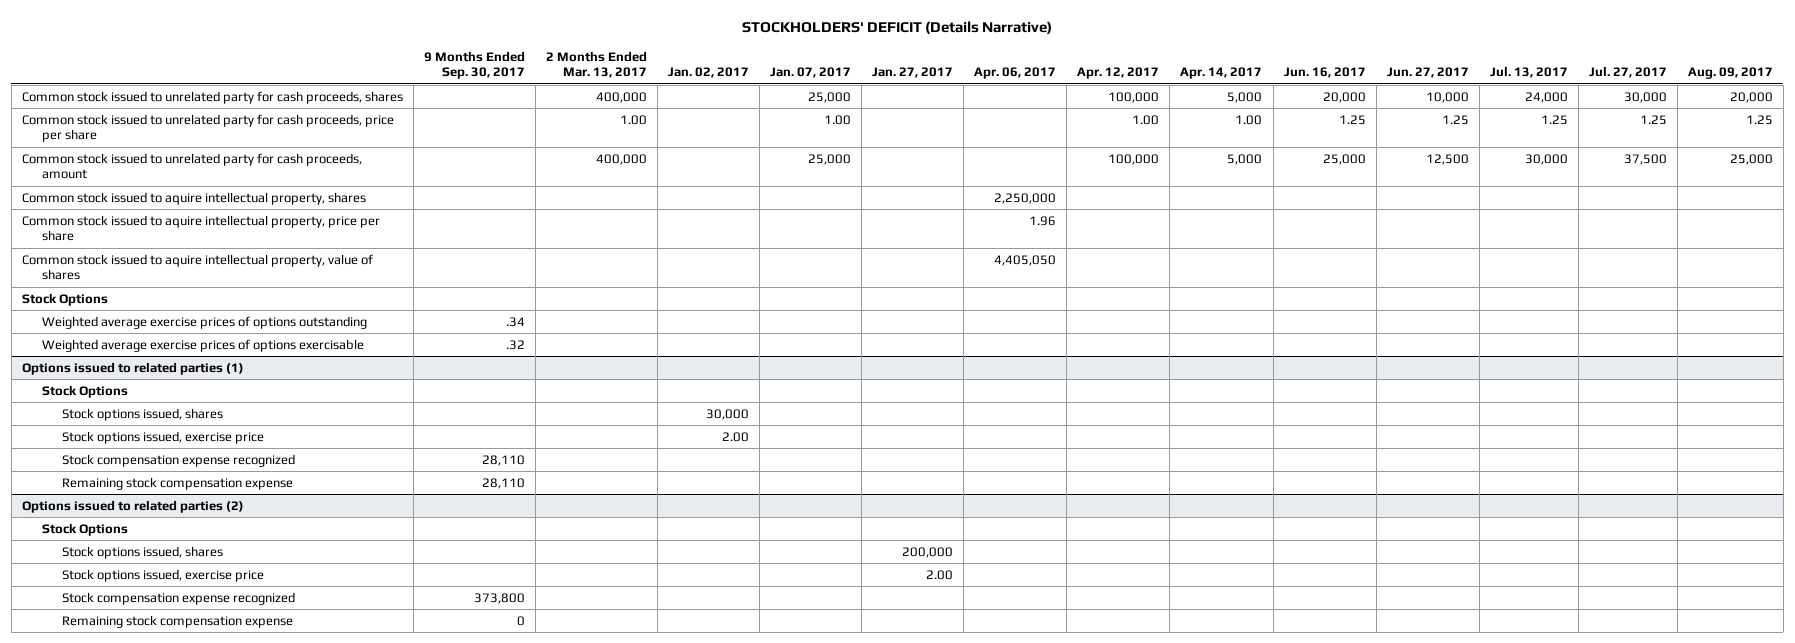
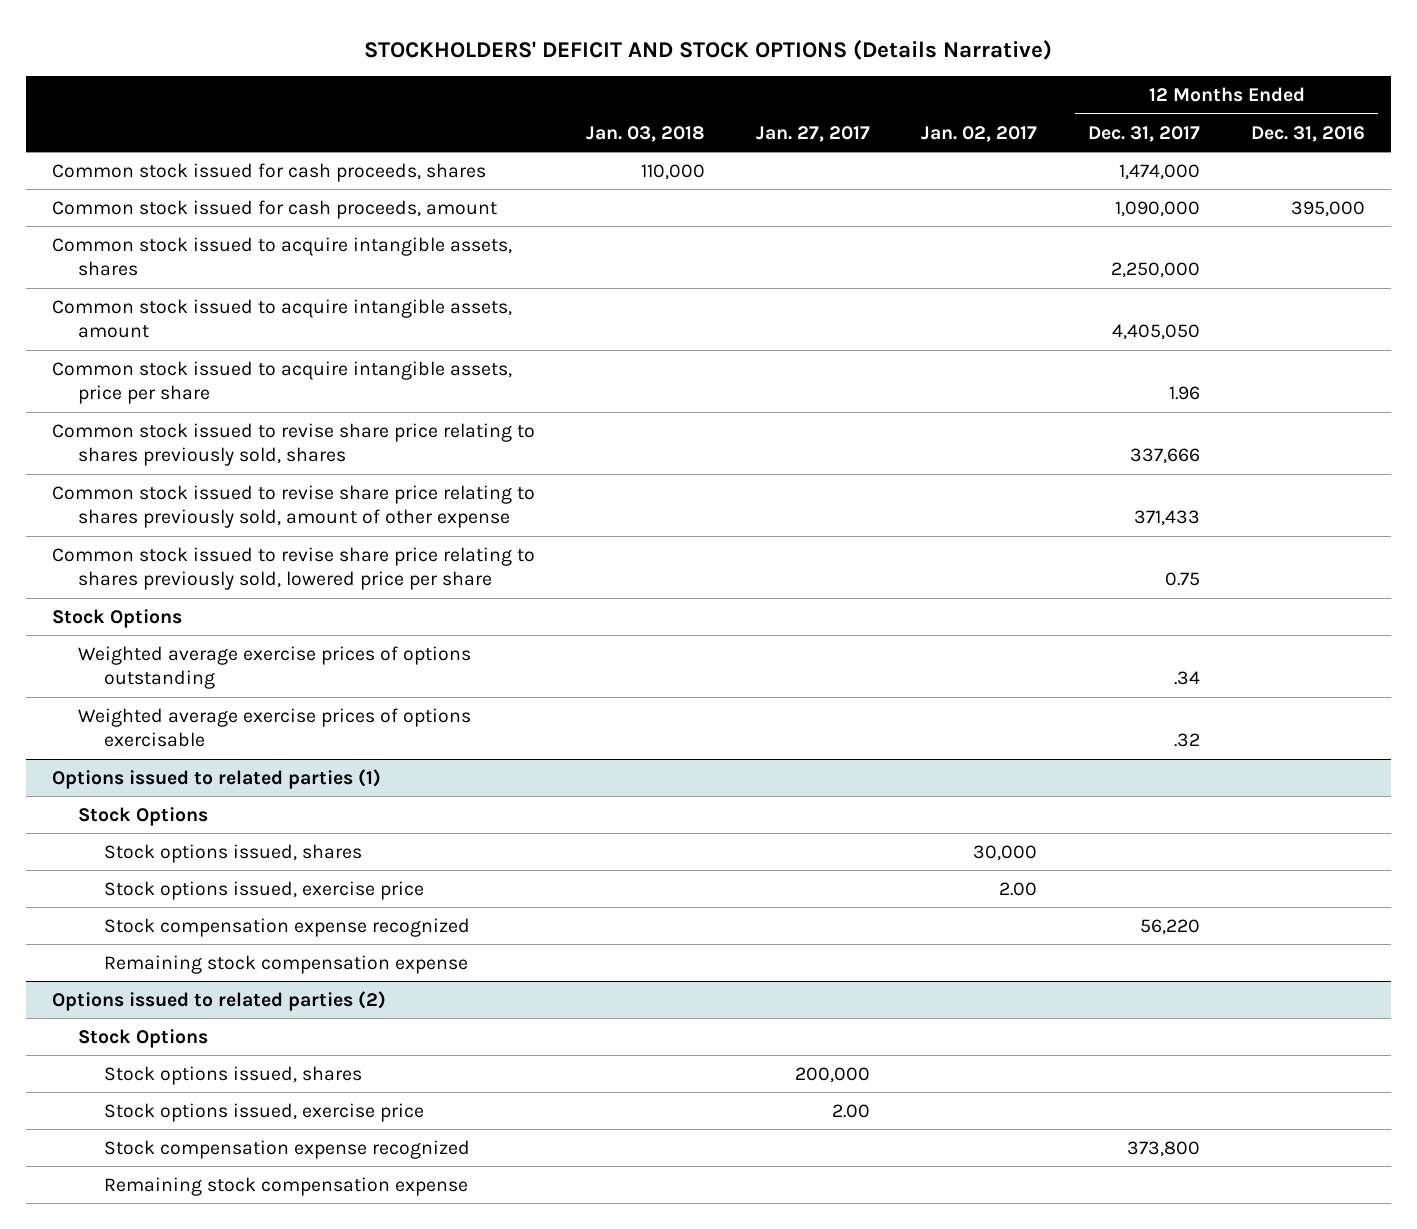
- STOCKHOLDERS' DEFICIT (Details Narrative)
+ STOCKHOLDERS' DEFICIT AND STOCK OPTIONS (Details Narrative)
- | 9 Months Ended Sep. 30, 2017 | 2 Months Ended Mar. 13, 2017 | Jan. 02, 2017 | Jan. 07, 2017 | Jan. 27, 2017 | Apr. 06, 2017 | Apr. 12, 2017 | Apr. 14, 2017 | Jun. 16, 2017 | Jun. 27, 2017 | Jul. 13, 2017 | Jul. 27, 2017 | Aug. 09, 2017
+ | Jan. 03, 2018 | Jan. 27, 2017 | Jan. 02, 2017 | 12 Months Ended Dec. 31, 2017 | 12 Months Ended Dec. 31, 2016
- Common stock issued to unrelated party for cash proceeds, shares | | 400,000 | | 25,000 | | | 100,000 | 5,000 | 20,000 | 10,000 | 24,000 | 30,000 | 20,000
- Common stock issued to unrelated party for cash proceeds, price per share | | 1.00 | | 1.00 | | | 1.00 | 1.00 | 1.25 | 1.25 | 1.25 | 1.25 | 1.25
- Common stock issued to unrelated party for cash proceeds, amount | | 400,000 | | 25,000 | | | 100,000 | 5,000 | 25,000 | 12,500 | 30,000 | 37,500 | 25,000
- Common stock issued to aquire intellectual property, shares | | | | | | 2,250,000 | | | | | | |
- Common stock issued to aquire intellectual property, price per share | | | | | | 1.96 | | | | | | |
- Common stock issued to aquire intellectual property, value of shares | | | | | | 4,405,050 | | | | | | |
+ Common stock issued for cash proceeds, shares | 110,000 | | | 1,474,000 |
+ Common stock issued for cash proceeds, amount | | | | 1,090,000 | 395,000
+ Common stock issued to acquire intangible assets, shares | | | | 2,250,000 |
+ Common stock issued to acquire intangible assets, amount | | | | 4,405,050 |
+ Common stock issued to acquire intangible assets, price per share | | | | 1.96 |
+ Common stock issued to revise share price relating to shares previously sold, shares | | | | 337,666 |
+ Common stock issued to revise share price relating to shares previously sold, amount of other expense | | | | 371,433 |
+ Common stock issued to revise share price relating to shares previously sold, lowered price per share | | | | 0.75 |

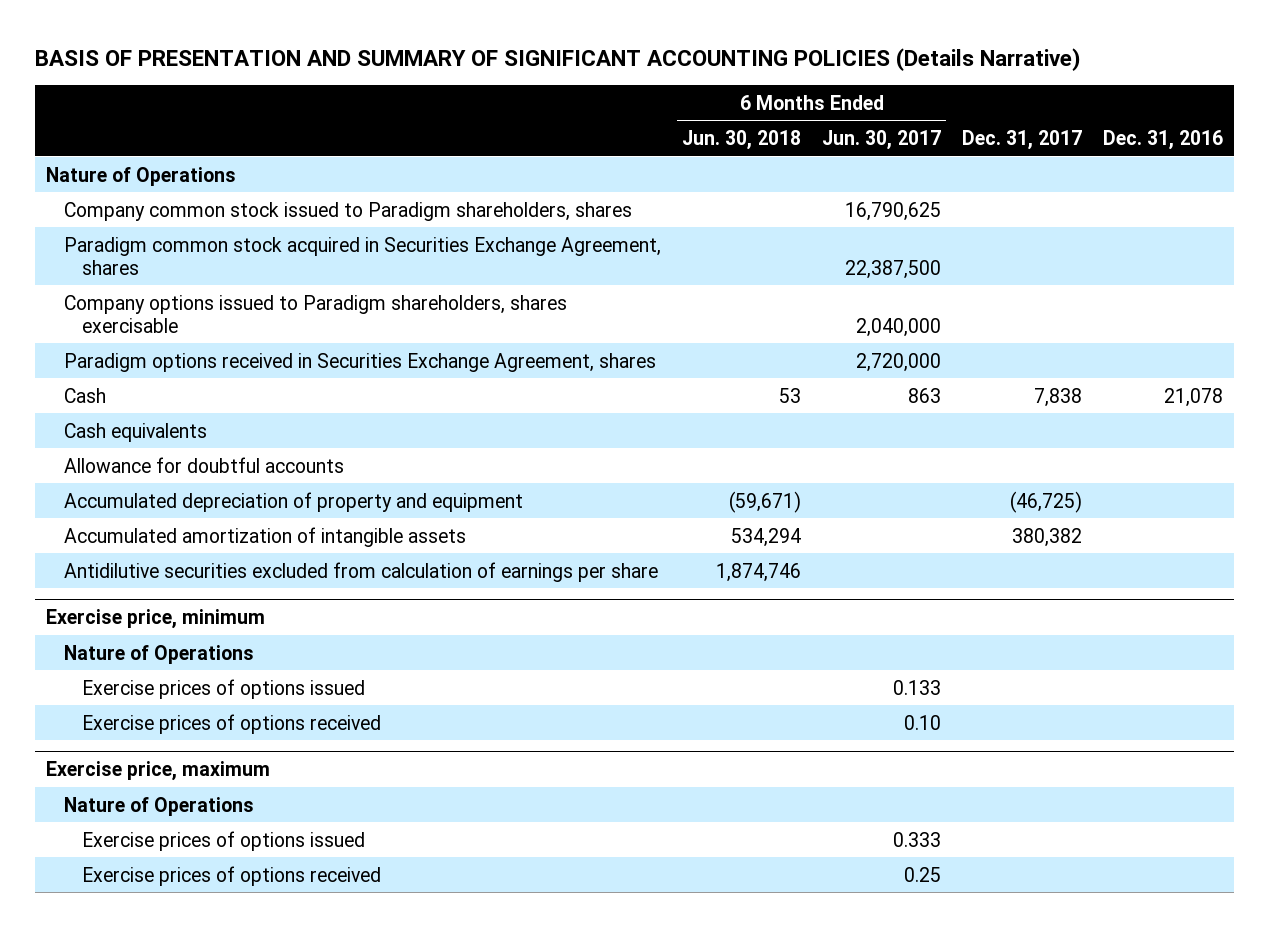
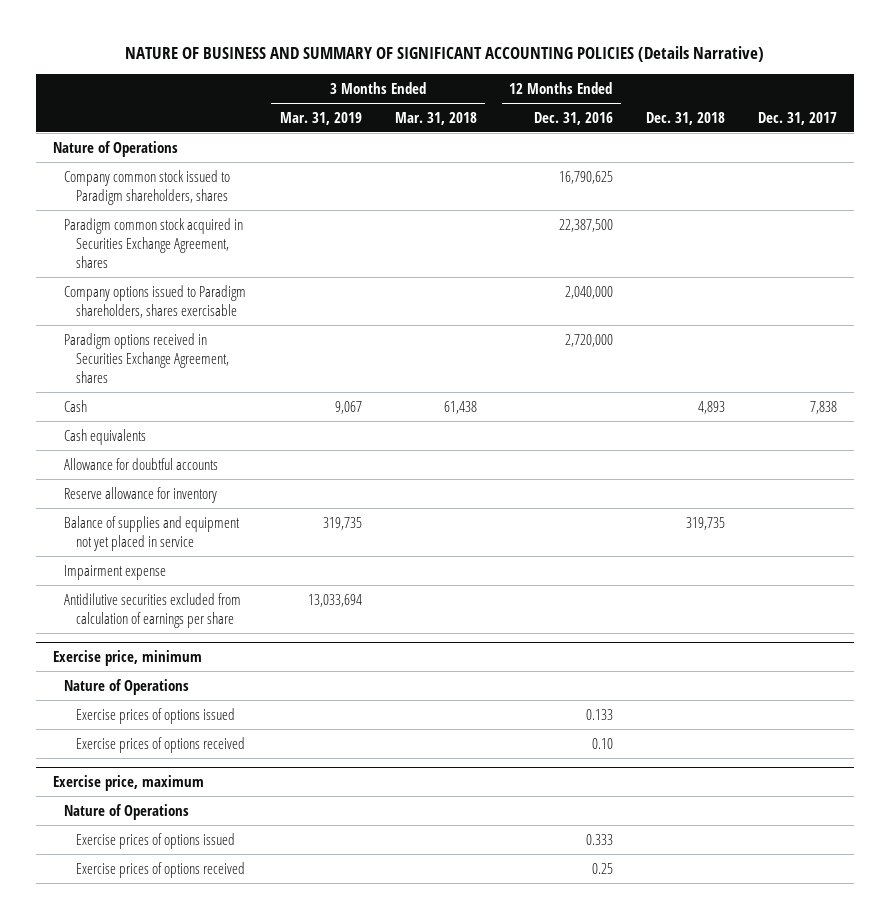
- BASIS OF PRESENTATION AND SUMMARY OF SIGNIFICANT ACCOUNTING POLICIES (Details Narrative)
+ NATURE OF BUSINESS AND SUMMARY OF SIGNIFICANT ACCOUNTING POLICIES (Details Narrative)
- | 6 Months Ended Jun. 30, 2018 | 6 Months Ended Jun. 30, 2017 | Dec. 31, 2017 | Dec. 31, 2016
+ | 3 Months Ended Mar. 31, 2019 | 3 Months Ended Mar. 31, 2018 | 12 Months Ended Dec. 31, 2016 | Dec. 31, 2018 | Dec. 31, 2017
- Accumulated depreciation of property and equipment | (59,671) | | (46,725) |
- Accumulated amortization of intangible assets | 534,294 | | 380,382 |
+ Reserve allowance for inventory
+ Balance of supplies and equipment not yet placed in service | 319,735 | | | 319,735 |
+ Impairment expense

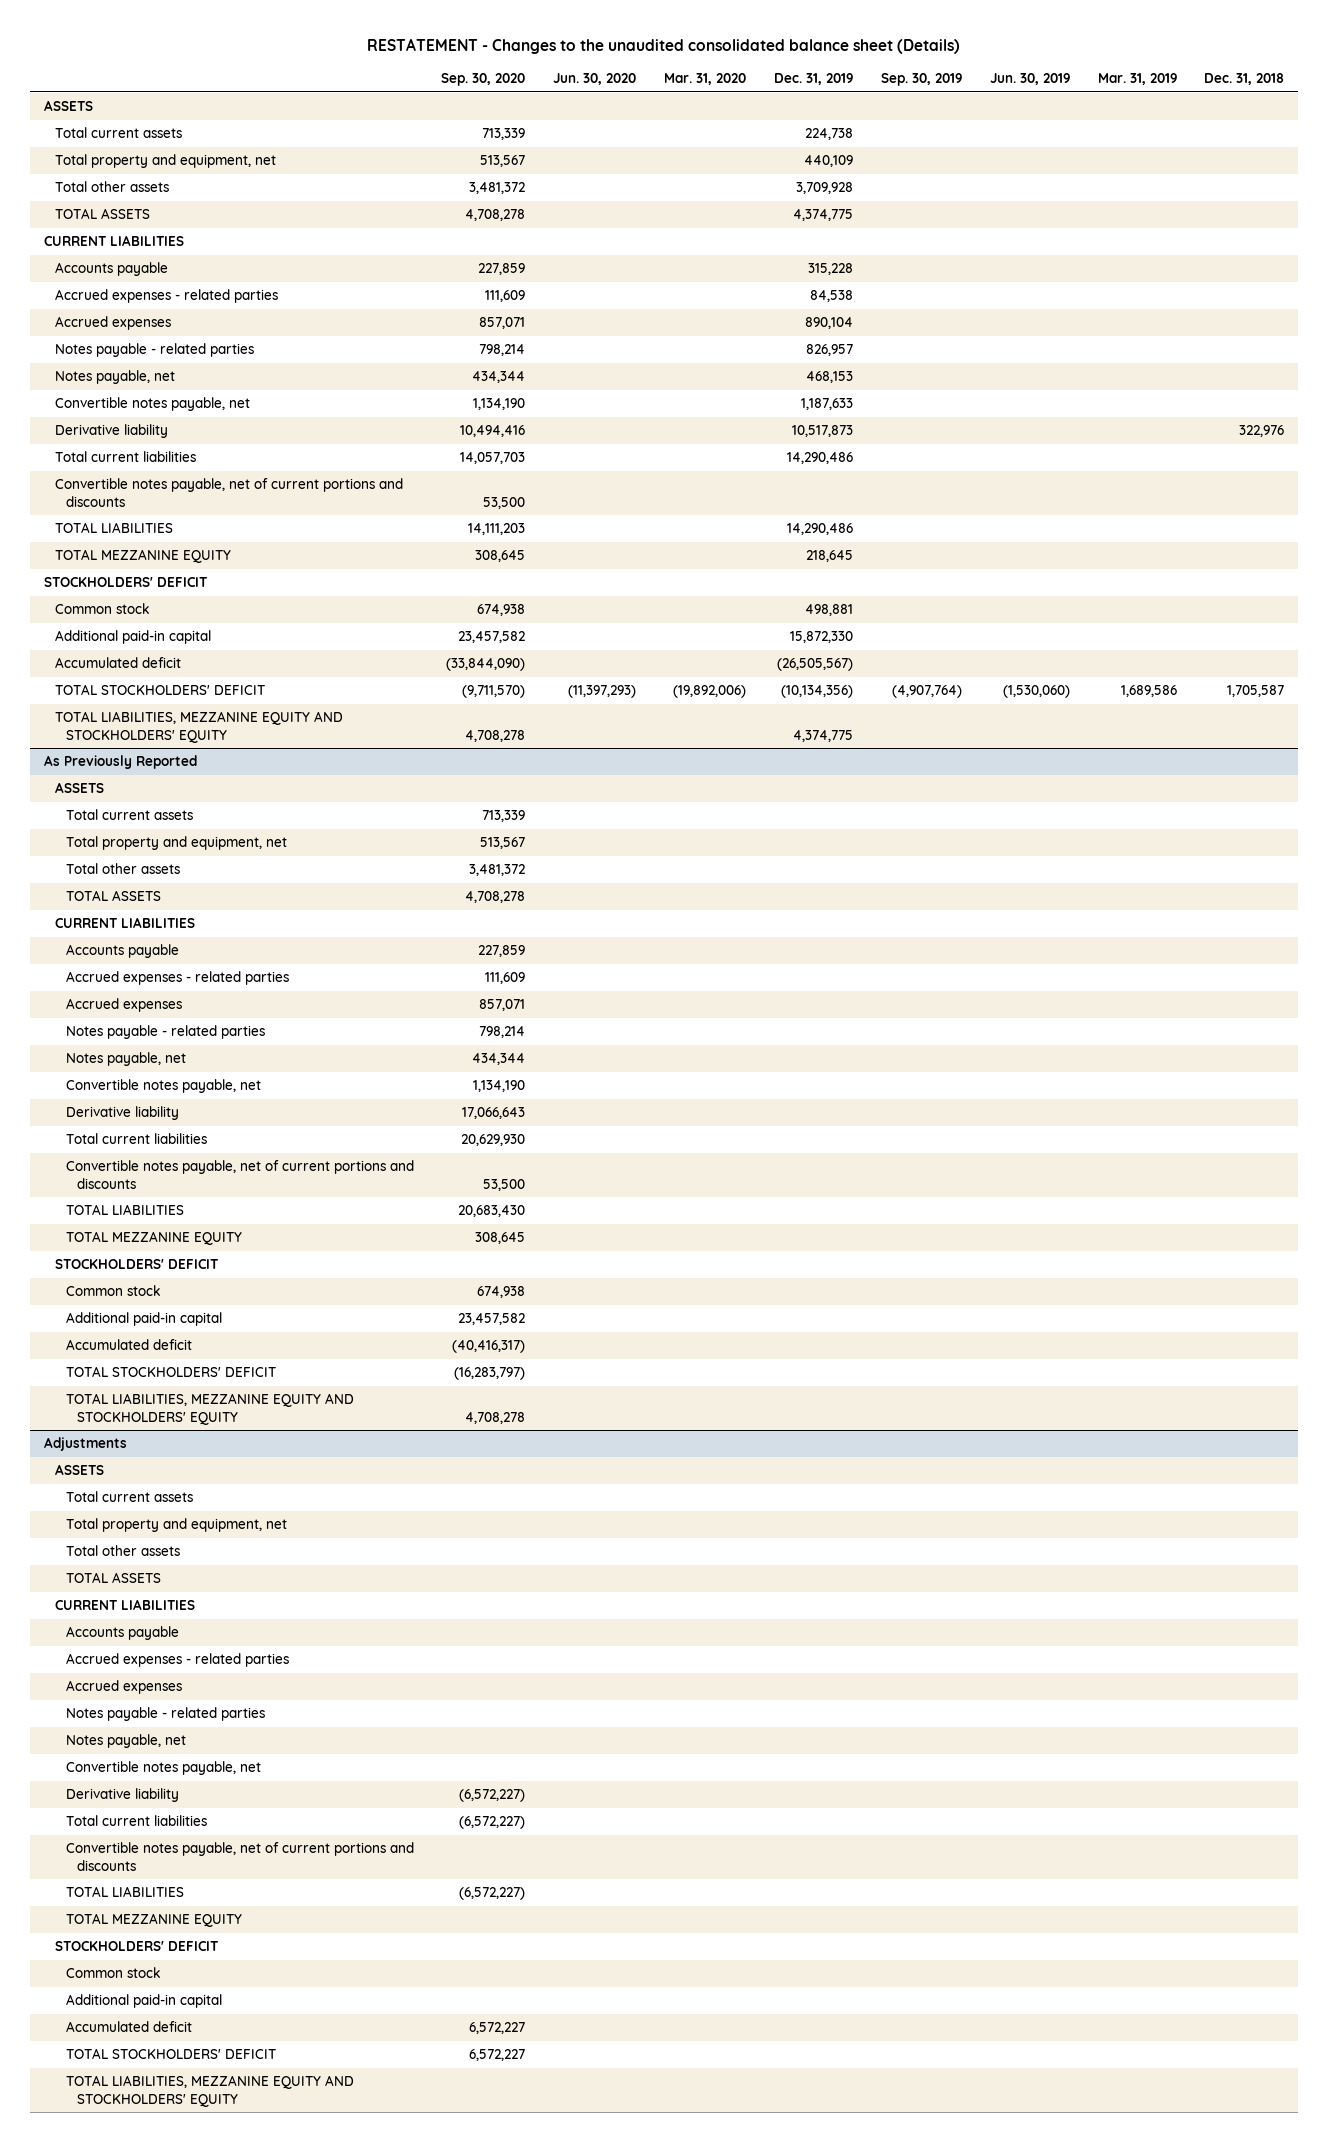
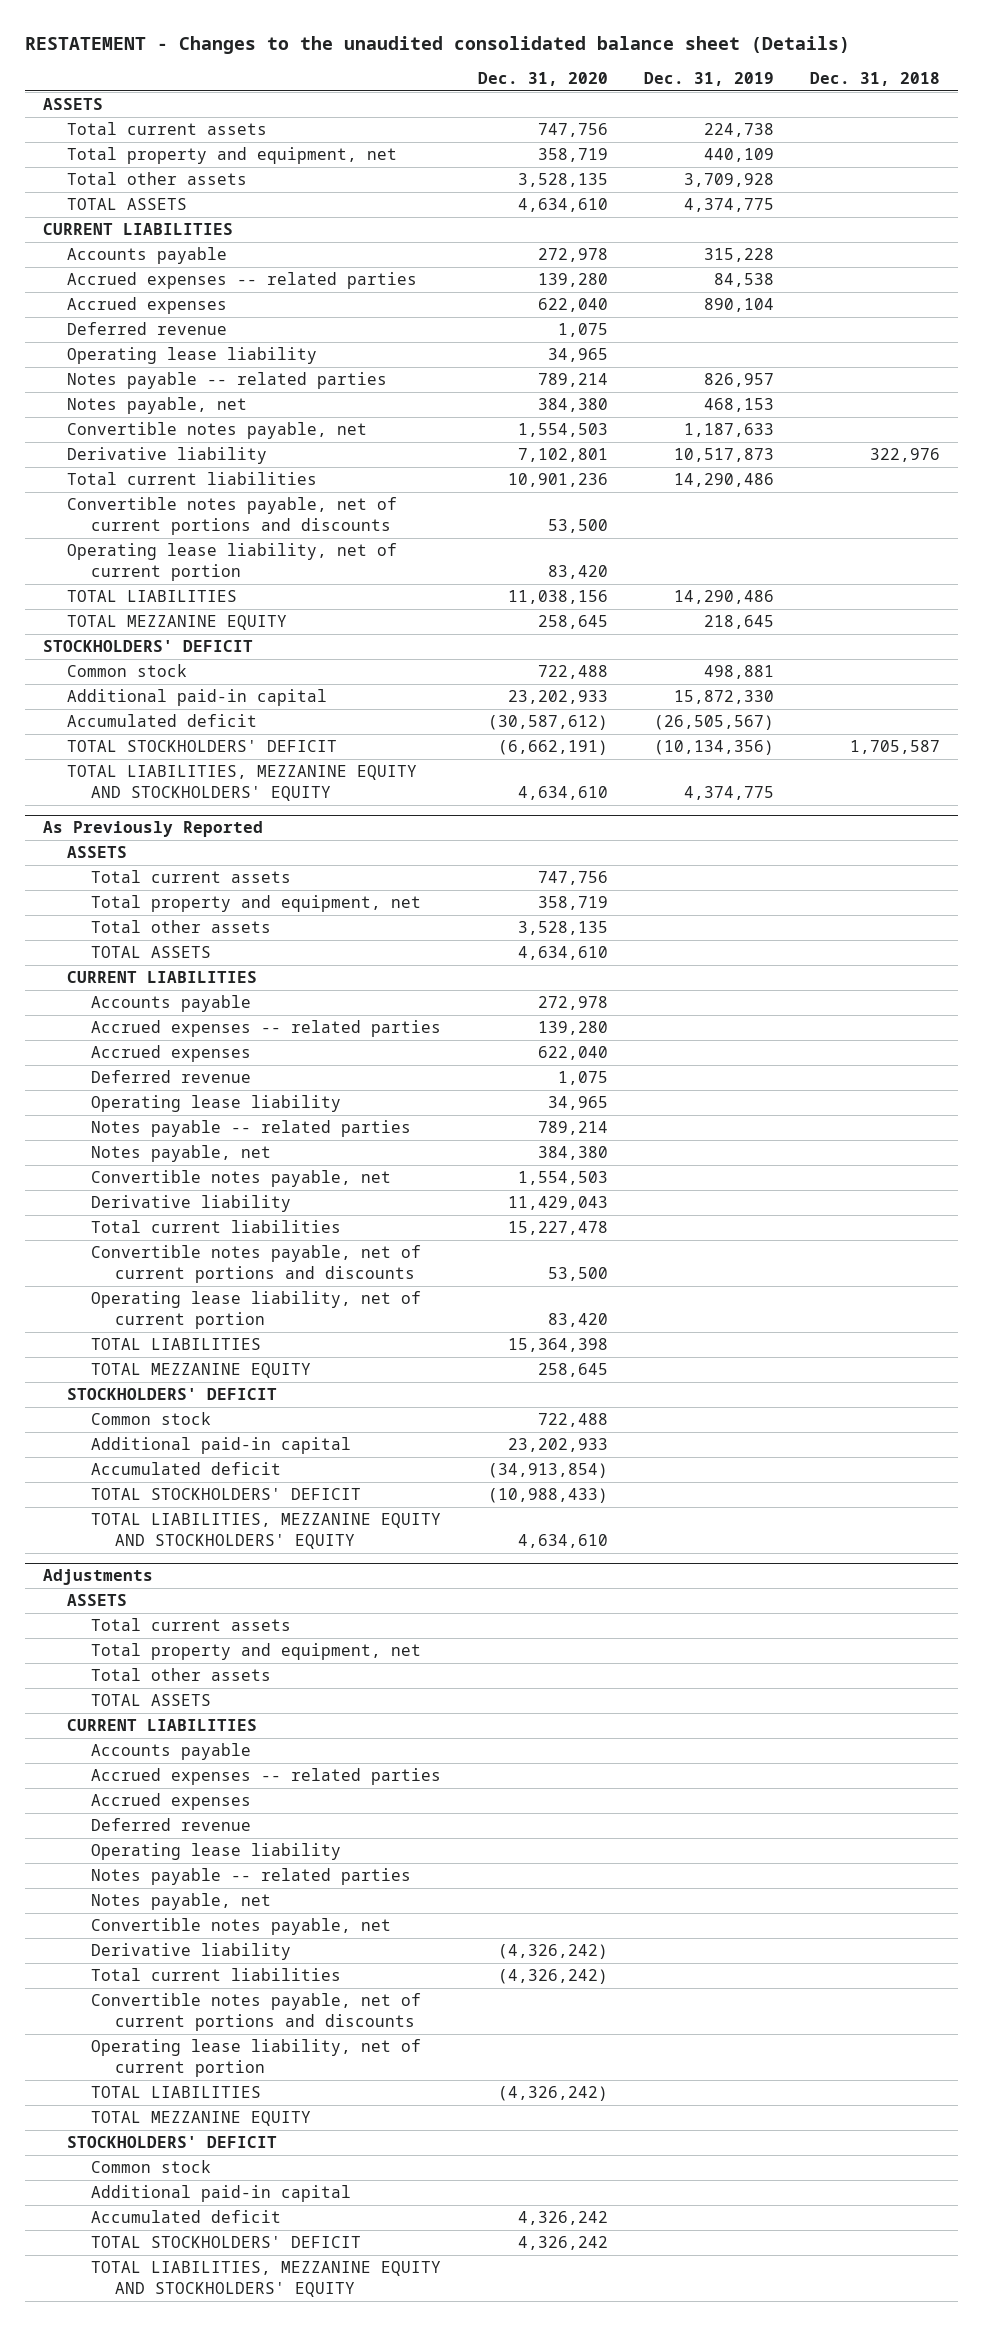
- | Sep. 30, 2020 | Jun. 30, 2020 | Mar. 31, 2020 | Dec. 31, 2019 | Sep. 30, 2019 | Jun. 30, 2019 | Mar. 31, 2019 | Dec. 31, 2018
+ | Dec. 31, 2020 | Dec. 31, 2019 | Dec. 31, 2018
- Accrued expenses - related parties | 111,609 | | | 84,538 | | | |
+ Accrued expenses -- related parties | 139,280 | 84,538 |
- Notes payable - related parties | 798,214 | | | 826,957 | | | |
+ Deferred revenue | 1,075 | |
+ Operating lease liability | 34,965 | |
+ Notes payable -- related parties | 789,214 | 826,957 |
+ Operating lease liability, net of current portion | 83,420 | |
@ As Previously Reported
- Accrued expenses - related parties | 111,609 | | | | | | |
+ Accrued expenses -- related parties | 139,280 | |
- Notes payable - related parties | 798,214 | | | | | | |
+ Deferred revenue | 1,075 | |
+ Operating lease liability | 34,965 | |
+ Notes payable -- related parties | 789,214 | |
+ Operating lease liability, net of current portion | 83,420 | |
@ Adjustments
- Accrued expenses - related parties
+ Accrued expenses -- related parties
- Notes payable - related parties
+ Deferred revenue
+ Operating lease liability
+ Notes payable -- related parties
+ Operating lease liability, net of current portion

